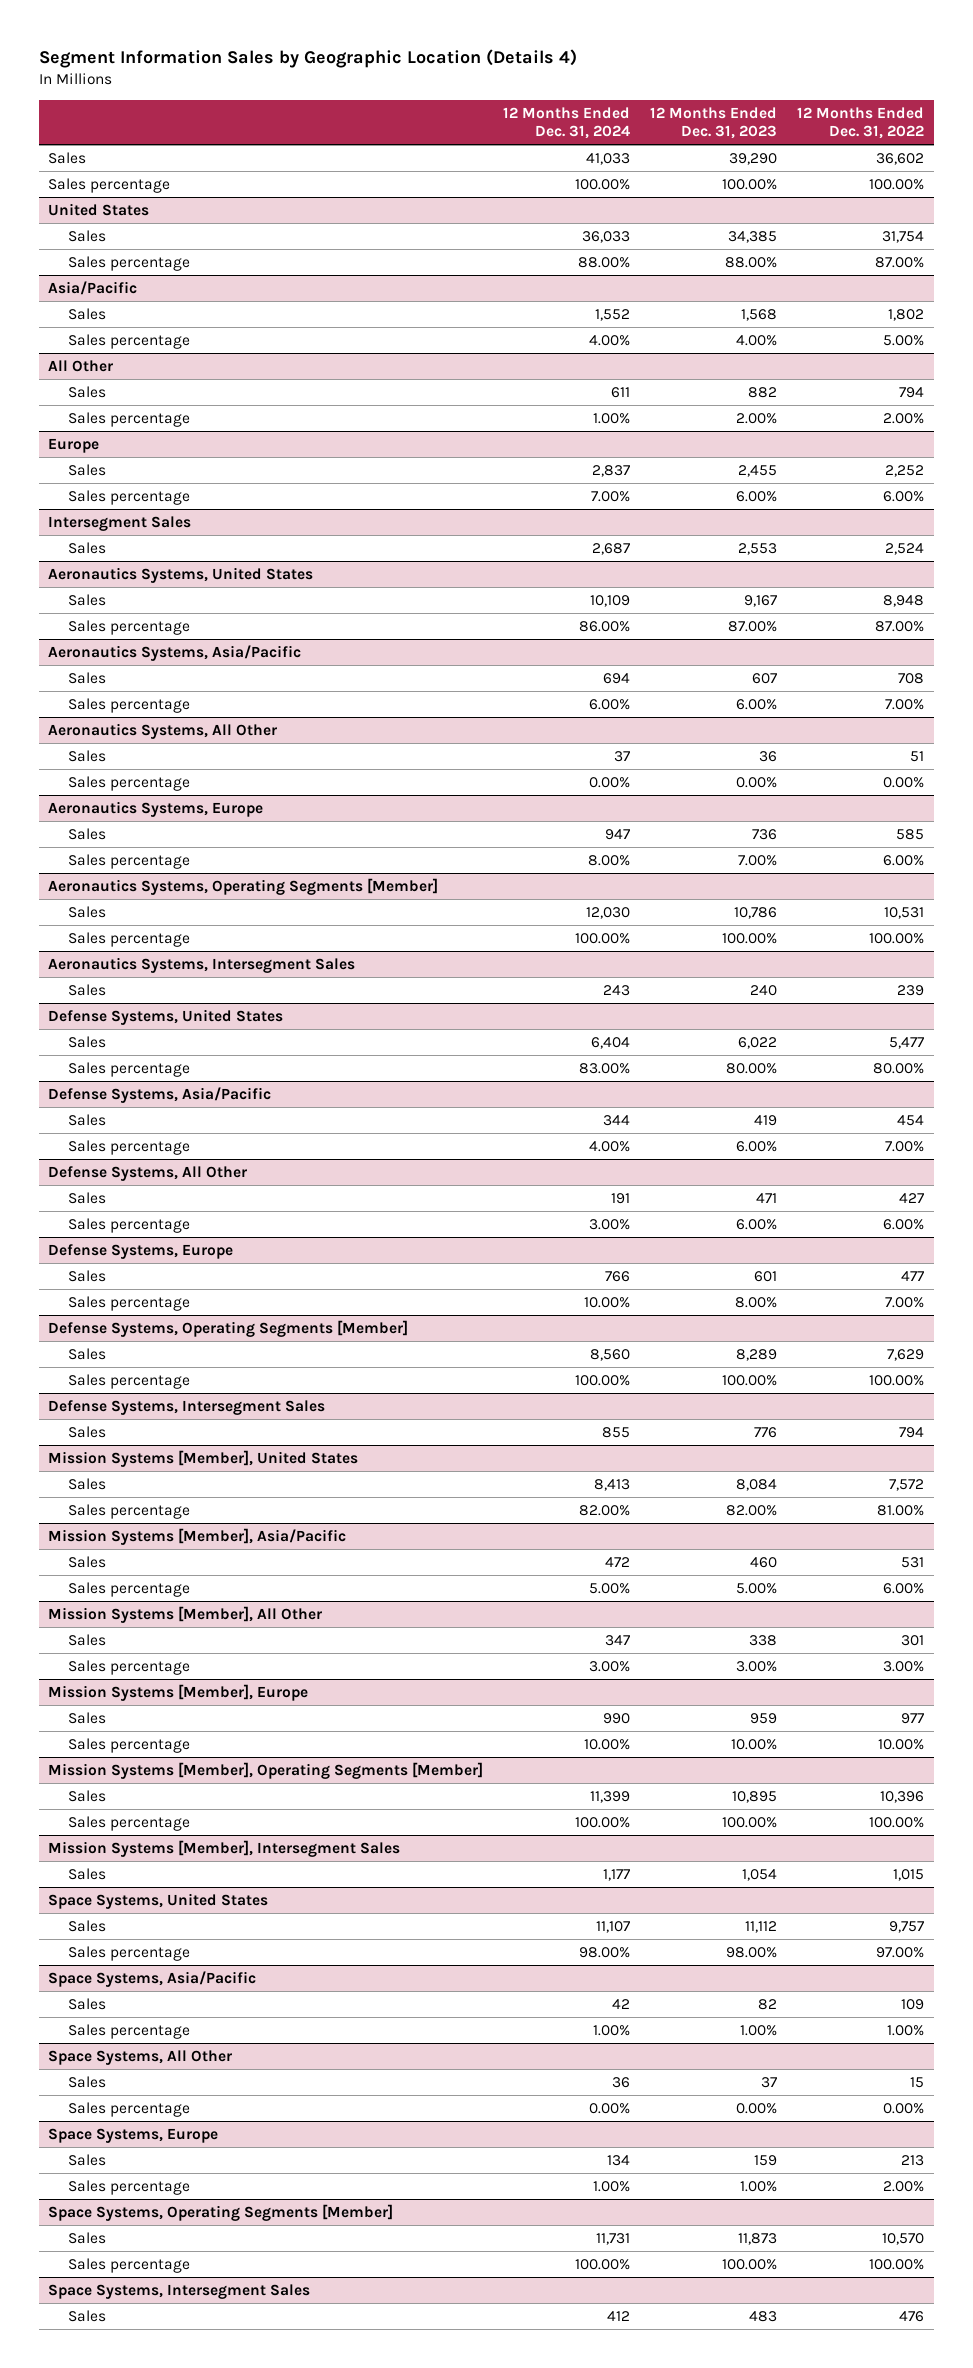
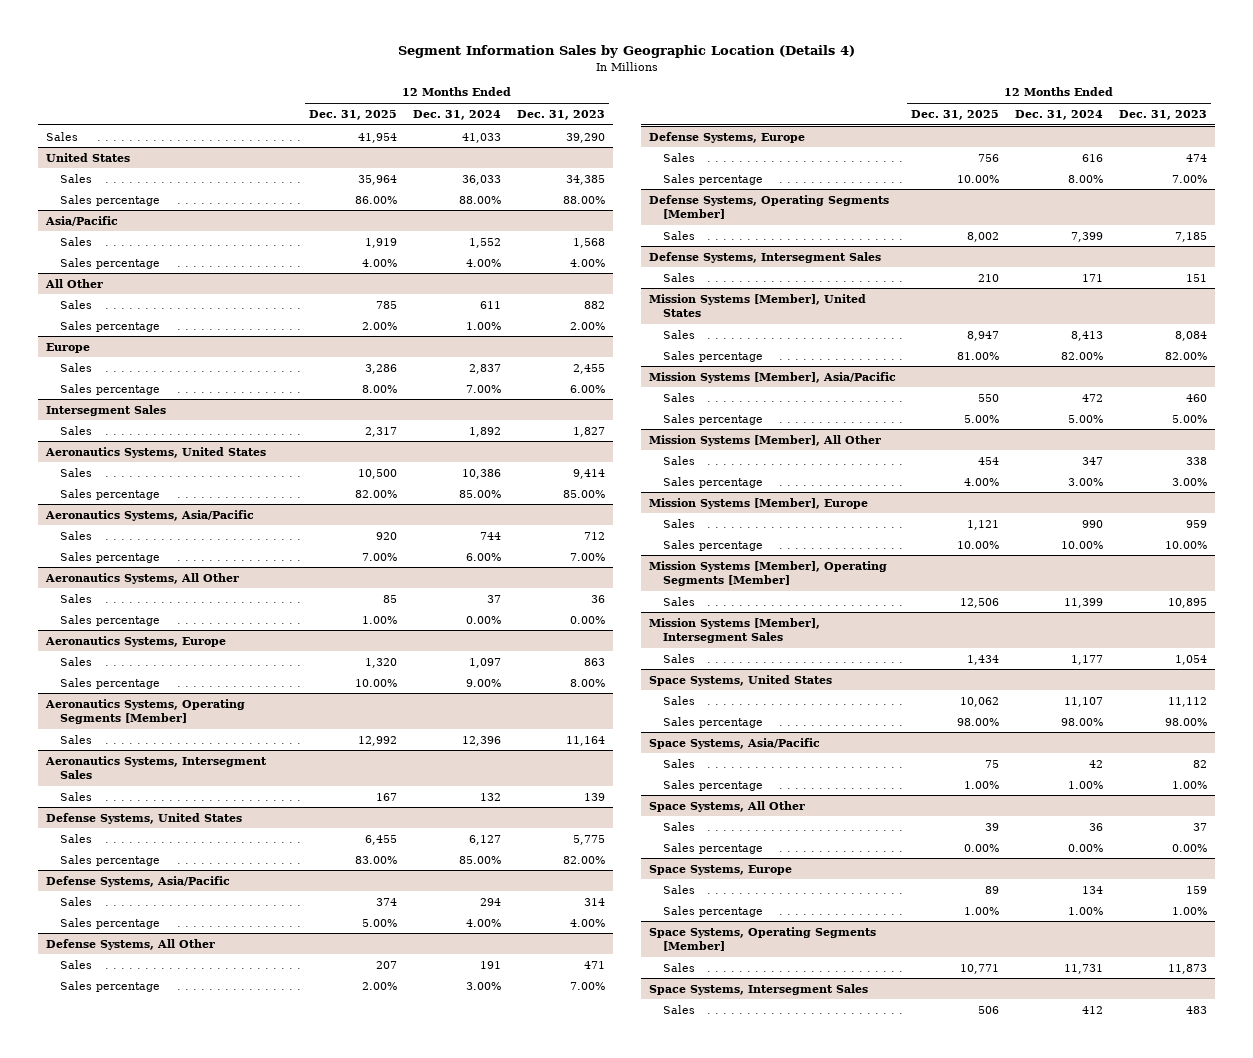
- | 12 Months Ended Dec. 31, 2024 | 12 Months Ended Dec. 31, 2023 | 12 Months Ended Dec. 31, 2022
+ | 12 Months Ended Dec. 31, 2025 | 12 Months Ended Dec. 31, 2024 | 12 Months Ended Dec. 31, 2023
- Sales percentage | 100.00% | 100.00% | 100.00%
@ Intersegment Sales
- Sales | 2,687 | 2,553 | 2,524
+ Sales | 2,317 | 1,892 | 1,827
@ Aeronautics Systems, United States
- Sales | 10,109 | 9,167 | 8,948
- Sales percentage | 86.00% | 87.00% | 87.00%
+ Sales | 10,500 | 10,386 | 9,414
+ Sales percentage | 82.00% | 85.00% | 85.00%
@ Aeronautics Systems, Asia/Pacific
- Sales | 694 | 607 | 708
- Sales percentage | 6.00% | 6.00% | 7.00%
+ Sales | 920 | 744 | 712
+ Sales percentage | 7.00% | 6.00% | 7.00%
@ Aeronautics Systems, Europe
- Sales | 947 | 736 | 585
- Sales percentage | 8.00% | 7.00% | 6.00%
+ Sales | 1,320 | 1,097 | 863
+ Sales percentage | 10.00% | 9.00% | 8.00%
@ Aeronautics Systems, Operating Segments [Member]
- Sales | 12,030 | 10,786 | 10,531
- Sales percentage | 100.00% | 100.00% | 100.00%
+ Sales | 12,992 | 12,396 | 11,164
@ Aeronautics Systems, Intersegment Sales
- Sales | 243 | 240 | 239
+ Sales | 167 | 132 | 139
@ Defense Systems, United States
- Sales | 6,404 | 6,022 | 5,477
- Sales percentage | 83.00% | 80.00% | 80.00%
+ Sales | 6,455 | 6,127 | 5,775
+ Sales percentage | 83.00% | 85.00% | 82.00%
@ Defense Systems, Asia/Pacific
- Sales | 344 | 419 | 454
- Sales percentage | 4.00% | 6.00% | 7.00%
+ Sales | 374 | 294 | 314
+ Sales percentage | 5.00% | 4.00% | 4.00%
@ Defense Systems, All Other
- Sales percentage | 3.00% | 6.00% | 6.00%
+ Sales percentage | 2.00% | 3.00% | 7.00%
@ Defense Systems, Europe
- Sales | 766 | 601 | 477
- Sales percentage | 10.00% | 8.00% | 7.00%
+ Sales | 756 | 616 | 474
+ Sales percentage | 10.00% | 8.00% | 7.00%
@ Defense Systems, Operating Segments [Member]
- Sales | 8,560 | 8,289 | 7,629
- Sales percentage | 100.00% | 100.00% | 100.00%
+ Sales | 8,002 | 7,399 | 7,185
@ Defense Systems, Intersegment Sales
- Sales | 855 | 776 | 794
+ Sales | 210 | 171 | 151
@ Mission Systems [Member], Operating Segments [Member]
- Sales percentage | 100.00% | 100.00% | 100.00%
@ Space Systems, Operating Segments [Member]
- Sales percentage | 100.00% | 100.00% | 100.00%

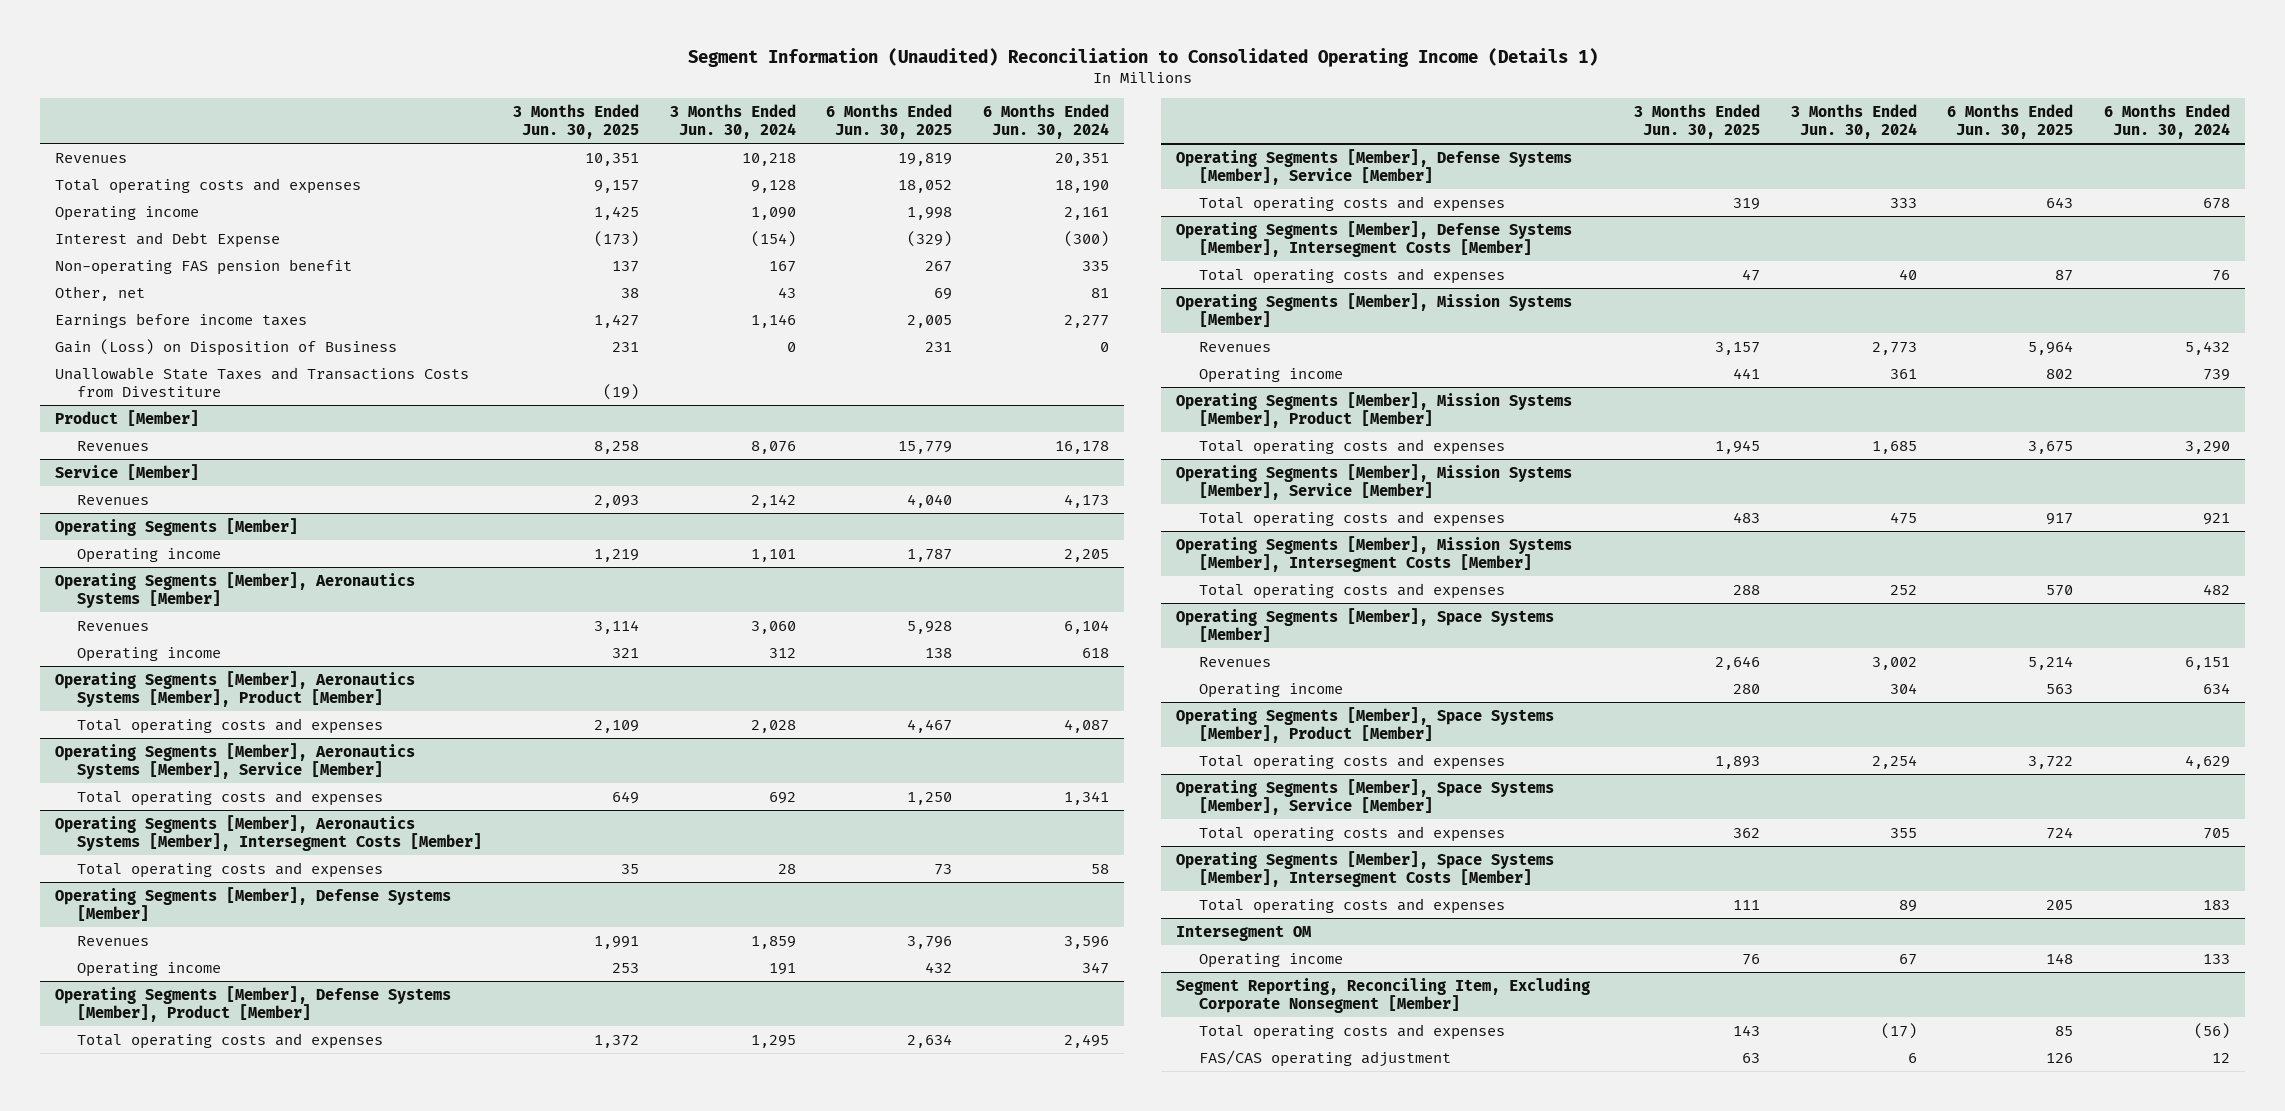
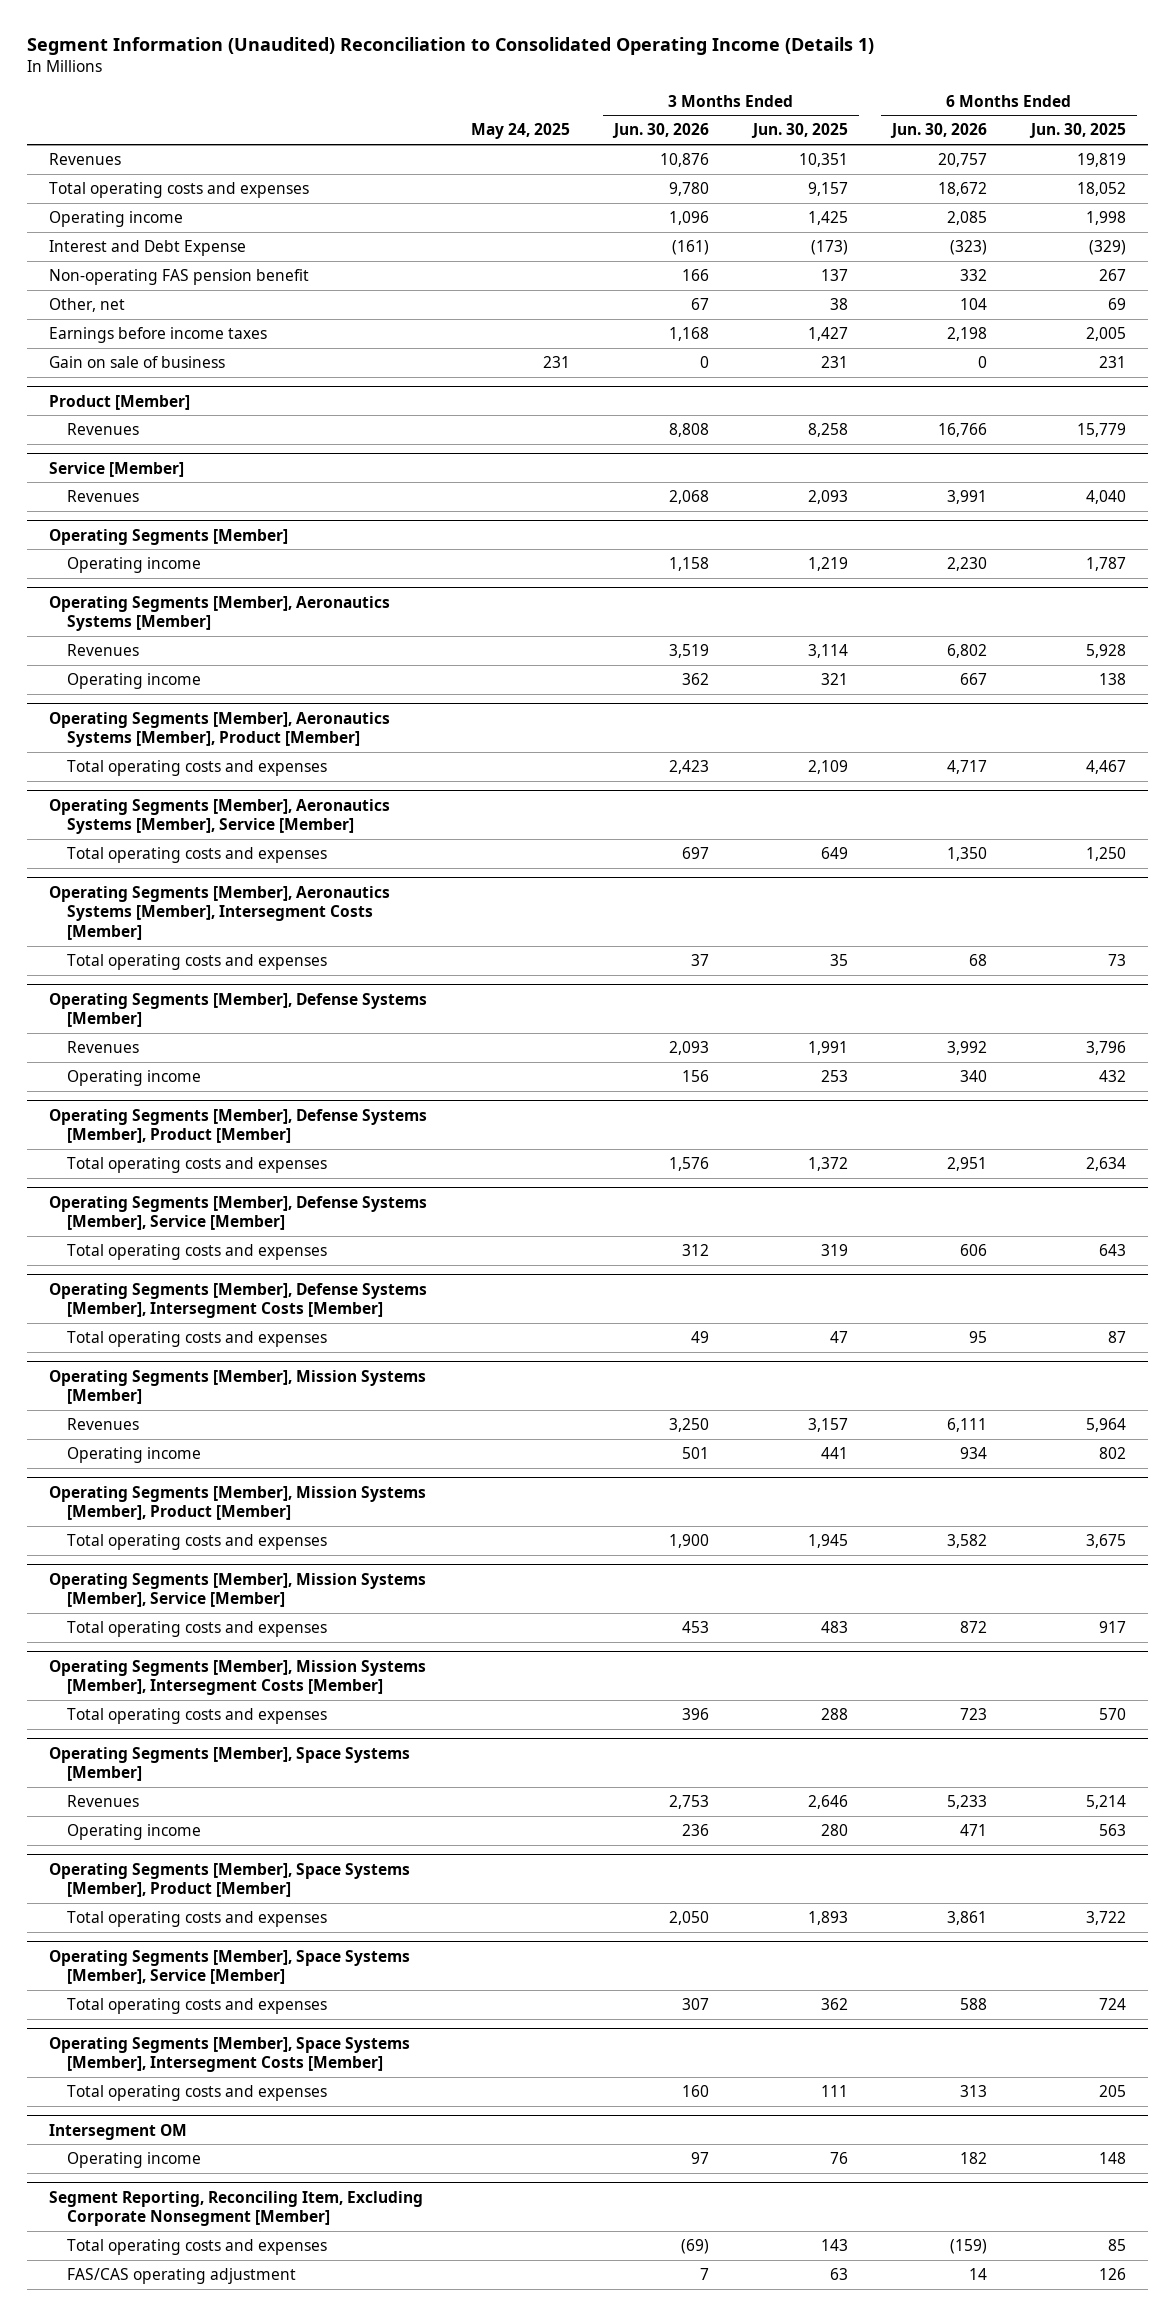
- | 3 Months Ended Jun. 30, 2025 | 3 Months Ended Jun. 30, 2024 | 6 Months Ended Jun. 30, 2025 | 6 Months Ended Jun. 30, 2024
+ | May 24, 2025 | 3 Months Ended Jun. 30, 2026 | 3 Months Ended Jun. 30, 2025 | 6 Months Ended Jun. 30, 2026 | 6 Months Ended Jun. 30, 2025
- Gain (Loss) on Disposition of Business | 231 | 0 | 231 | 0
- Unallowable State Taxes and Transactions Costs from Divestiture | (19) | | |
+ Gain on sale of business | 231 | 0 | 231 | 0 | 231

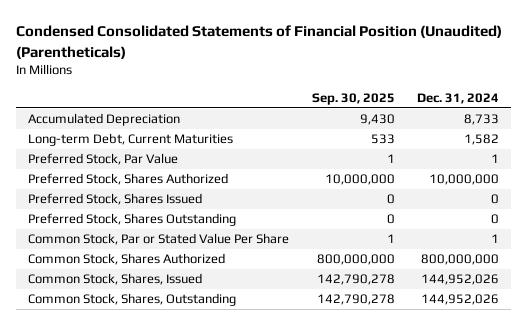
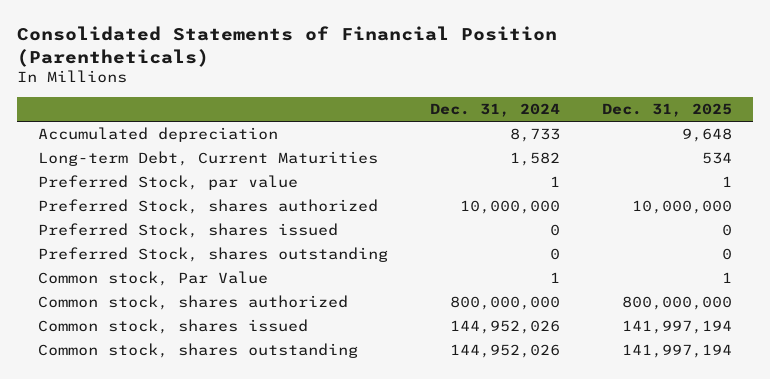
- Condensed Consolidated Statements of Financial Position (Unaudited) (Parentheticals)
+ Consolidated Statements of Financial Position (Parentheticals)
- | Sep. 30, 2025 | Dec. 31, 2024
+ | Dec. 31, 2024 | Dec. 31, 2025
- Accumulated Depreciation | 9,430 | 8,733
+ Accumulated depreciation | 8,733 | 9,648
- Preferred Stock, Par Value | 1 | 1
- Preferred Stock, Shares Authorized | 10,000,000 | 10,000,000
- Preferred Stock, Shares Issued | 0 | 0
- Preferred Stock, Shares Outstanding | 0 | 0
- Common Stock, Par or Stated Value Per Share | 1 | 1
- Common Stock, Shares Authorized | 800,000,000 | 800,000,000
- Common Stock, Shares, Issued | 142,790,278 | 144,952,026
- Common Stock, Shares, Outstanding | 142,790,278 | 144,952,026
+ Preferred Stock, par value | 1 | 1
+ Preferred Stock, shares authorized | 10,000,000 | 10,000,000
+ Preferred Stock, shares issued | 0 | 0
+ Preferred Stock, shares outstanding | 0 | 0
+ Common stock, Par Value | 1 | 1
+ Common stock, shares authorized | 800,000,000 | 800,000,000
+ Common stock, shares issued | 144,952,026 | 141,997,194
+ Common stock, shares outstanding | 144,952,026 | 141,997,194

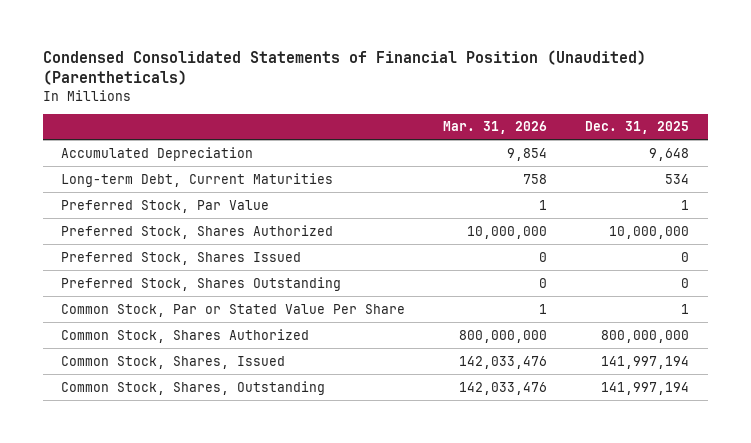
- Consolidated Statements of Financial Position (Parentheticals)
+ Condensed Consolidated Statements of Financial Position (Unaudited) (Parentheticals)
- | Dec. 31, 2024 | Dec. 31, 2025
+ | Mar. 31, 2026 | Dec. 31, 2025
- Accumulated depreciation | 8,733 | 9,648
+ Accumulated Depreciation | 9,854 | 9,648
- Preferred Stock, par value | 1 | 1
- Preferred Stock, shares authorized | 10,000,000 | 10,000,000
- Preferred Stock, shares issued | 0 | 0
- Preferred Stock, shares outstanding | 0 | 0
- Common stock, Par Value | 1 | 1
- Common stock, shares authorized | 800,000,000 | 800,000,000
- Common stock, shares issued | 144,952,026 | 141,997,194
- Common stock, shares outstanding | 144,952,026 | 141,997,194
+ Preferred Stock, Par Value | 1 | 1
+ Preferred Stock, Shares Authorized | 10,000,000 | 10,000,000
+ Preferred Stock, Shares Issued | 0 | 0
+ Preferred Stock, Shares Outstanding | 0 | 0
+ Common Stock, Par or Stated Value Per Share | 1 | 1
+ Common Stock, Shares Authorized | 800,000,000 | 800,000,000
+ Common Stock, Shares, Issued | 142,033,476 | 141,997,194
+ Common Stock, Shares, Outstanding | 142,033,476 | 141,997,194

